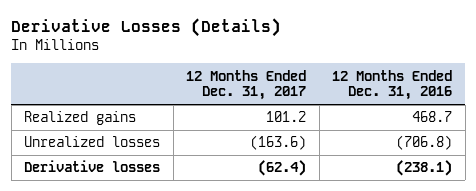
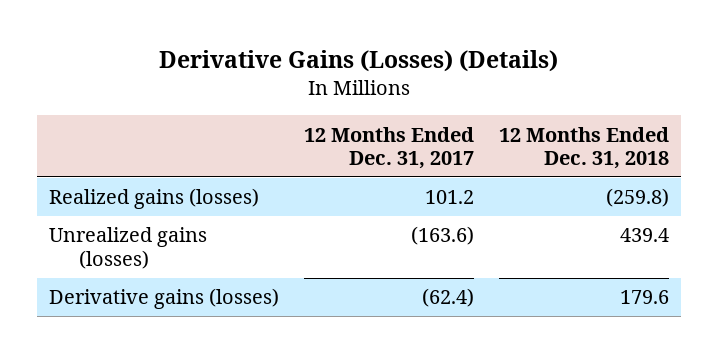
- Derivative Losses (Details)
+ Derivative Gains (Losses) (Details)
- | 12 Months Ended Dec. 31, 2017 | 12 Months Ended Dec. 31, 2016
+ | 12 Months Ended Dec. 31, 2017 | 12 Months Ended Dec. 31, 2018
- Realized gains | 101.2 | 468.7
- Unrealized losses | (163.6) | (706.8)
- Derivative losses | (62.4) | (238.1)
+ Realized gains (losses) | 101.2 | (259.8)
+ Unrealized gains (losses) | (163.6) | 439.4
+ Derivative gains (losses) | (62.4) | 179.6

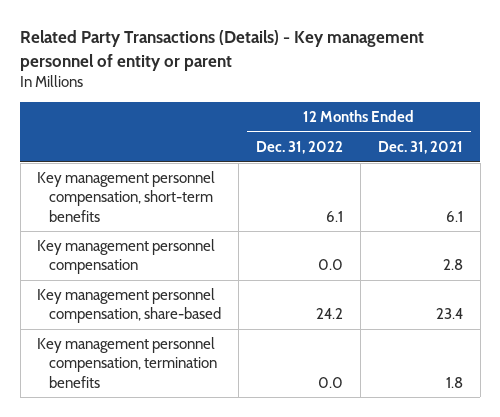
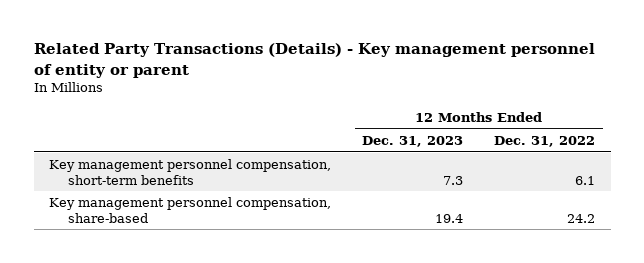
- | 12 Months Ended Dec. 31, 2022 | 12 Months Ended Dec. 31, 2021
+ | 12 Months Ended Dec. 31, 2023 | 12 Months Ended Dec. 31, 2022
- Key management personnel compensation | 0.0 | 2.8
- Key management personnel compensation, termination benefits | 0.0 | 1.8

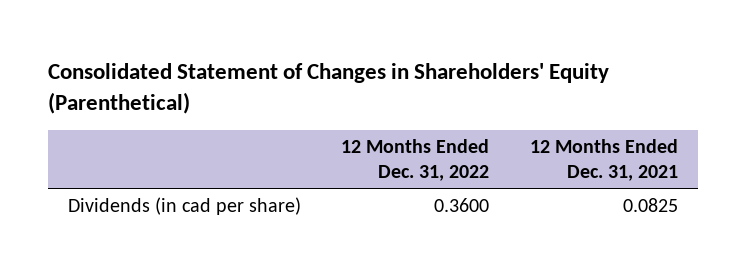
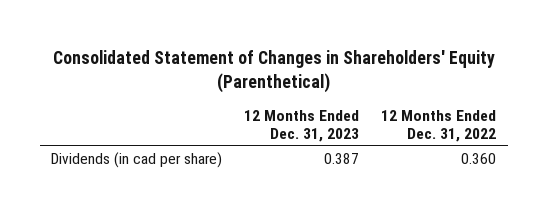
- | 12 Months Ended Dec. 31, 2022 | 12 Months Ended Dec. 31, 2021
+ | 12 Months Ended Dec. 31, 2023 | 12 Months Ended Dec. 31, 2022
- Dividends (in cad per share) | 0.3600 | 0.0825
+ Dividends (in cad per share) | 0.387 | 0.360

